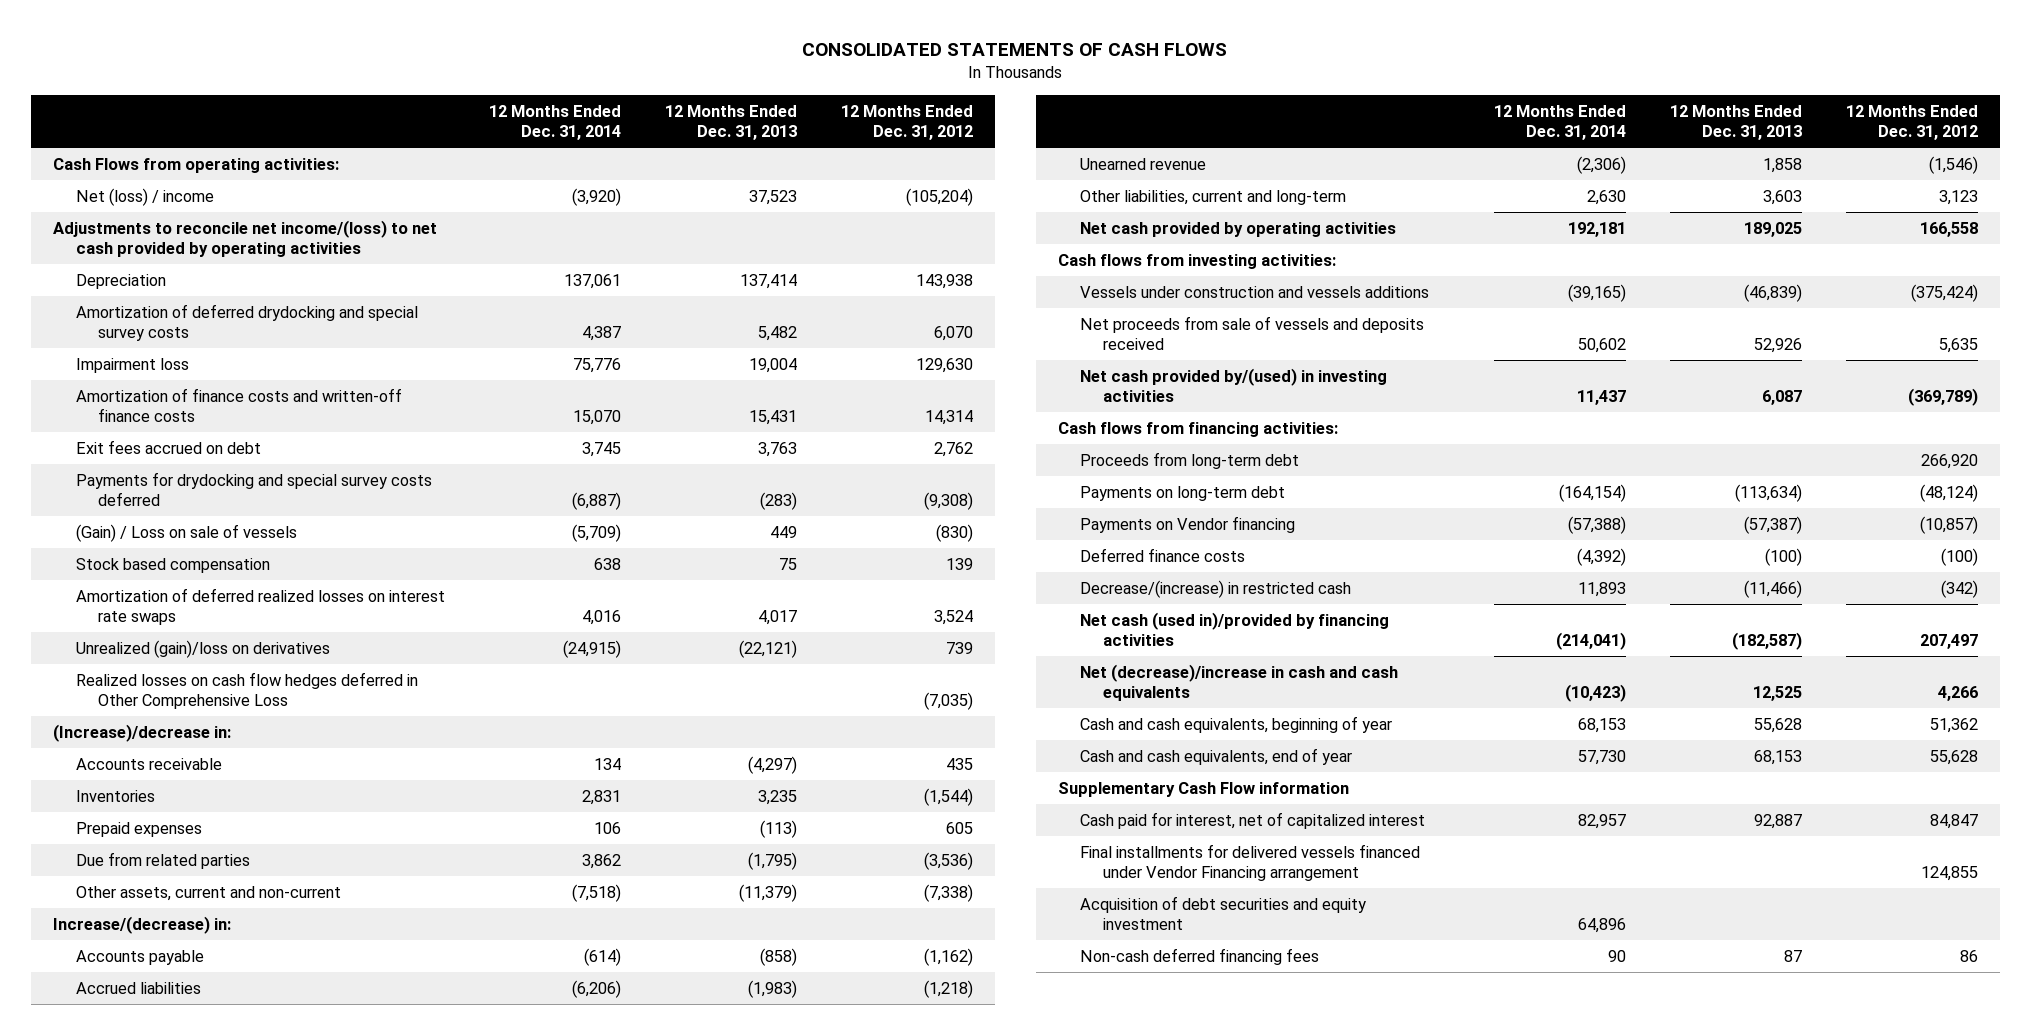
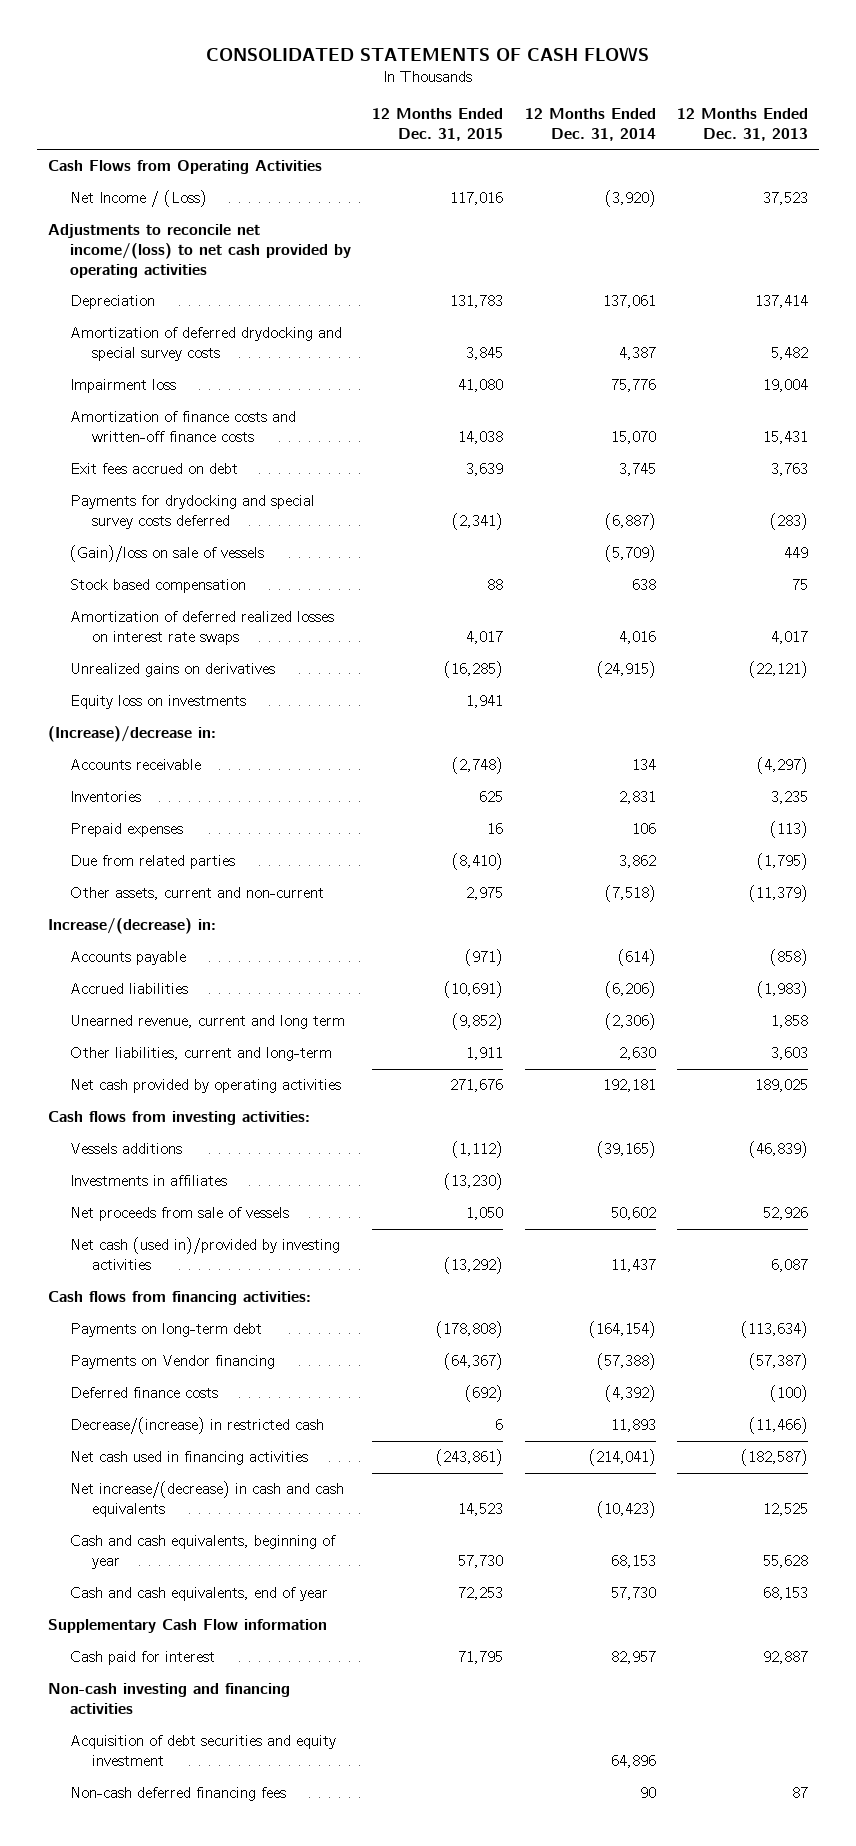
- | 12 Months Ended Dec. 31, 2014 | 12 Months Ended Dec. 31, 2013 | 12 Months Ended Dec. 31, 2012
+ | 12 Months Ended Dec. 31, 2015 | 12 Months Ended Dec. 31, 2014 | 12 Months Ended Dec. 31, 2013
- Cash Flows from operating activities:
- Net (loss) / income | (3,920) | 37,523 | (105,204)
+ Cash Flows from Operating Activities
+ Net Income / (Loss) | 117,016 | (3,920) | 37,523
- (Gain) / Loss on sale of vessels | (5,709) | 449 | (830)
+ (Gain)/loss on sale of vessels | | (5,709) | 449
- Unrealized (gain)/loss on derivatives | (24,915) | (22,121) | 739
- Realized losses on cash flow hedges deferred in Other Comprehensive Loss | | | (7,035)
+ Unrealized gains on derivatives | (16,285) | (24,915) | (22,121)
+ Equity loss on investments | 1,941 | |
- Unearned revenue | (2,306) | 1,858 | (1,546)
+ Unearned revenue, current and long term | (9,852) | (2,306) | 1,858
- Vessels under construction and vessels additions | (39,165) | (46,839) | (375,424)
- Net proceeds from sale of vessels and deposits received | 50,602 | 52,926 | 5,635
- Net cash provided by/(used) in investing activities | 11,437 | 6,087 | (369,789)
+ Vessels additions | (1,112) | (39,165) | (46,839)
+ Investments in affiliates | (13,230) | |
+ Net proceeds from sale of vessels | 1,050 | 50,602 | 52,926
+ Net cash (used in)/provided by investing activities | (13,292) | 11,437 | 6,087
- Proceeds from long-term debt | | | 266,920
- Net cash (used in)/provided by financing activities | (214,041) | (182,587) | 207,497
- Net (decrease)/increase in cash and cash equivalents | (10,423) | 12,525 | 4,266
+ Net cash used in financing activities | (243,861) | (214,041) | (182,587)
+ Net increase/(decrease) in cash and cash equivalents | 14,523 | (10,423) | 12,525
- Cash paid for interest, net of capitalized interest | 82,957 | 92,887 | 84,847
- Final installments for delivered vessels financed under Vendor Financing arrangement | | | 124,855
+ Cash paid for interest | 71,795 | 82,957 | 92,887
+ Non-cash investing and financing activities

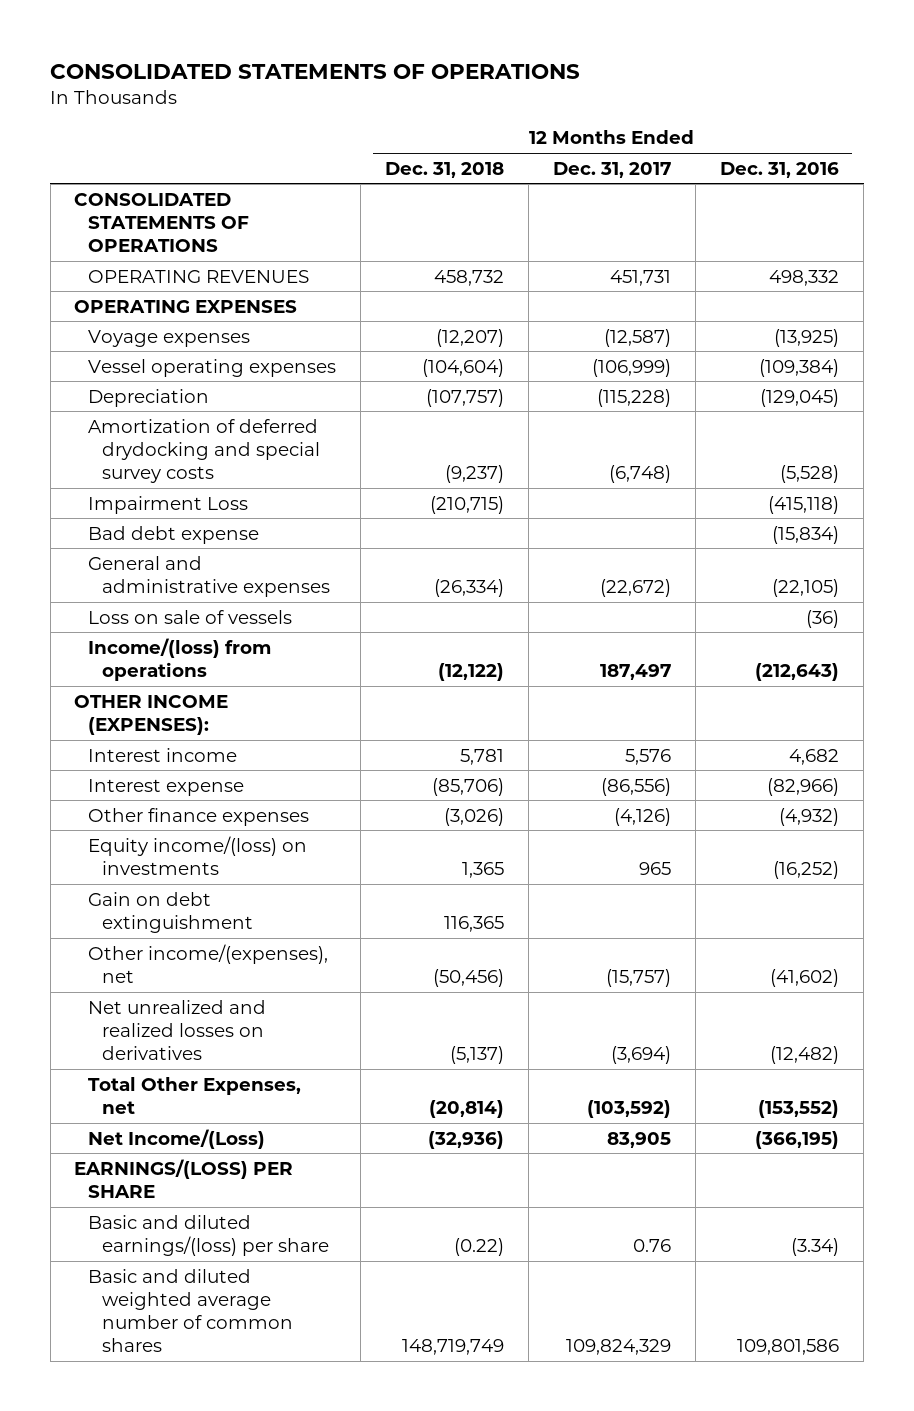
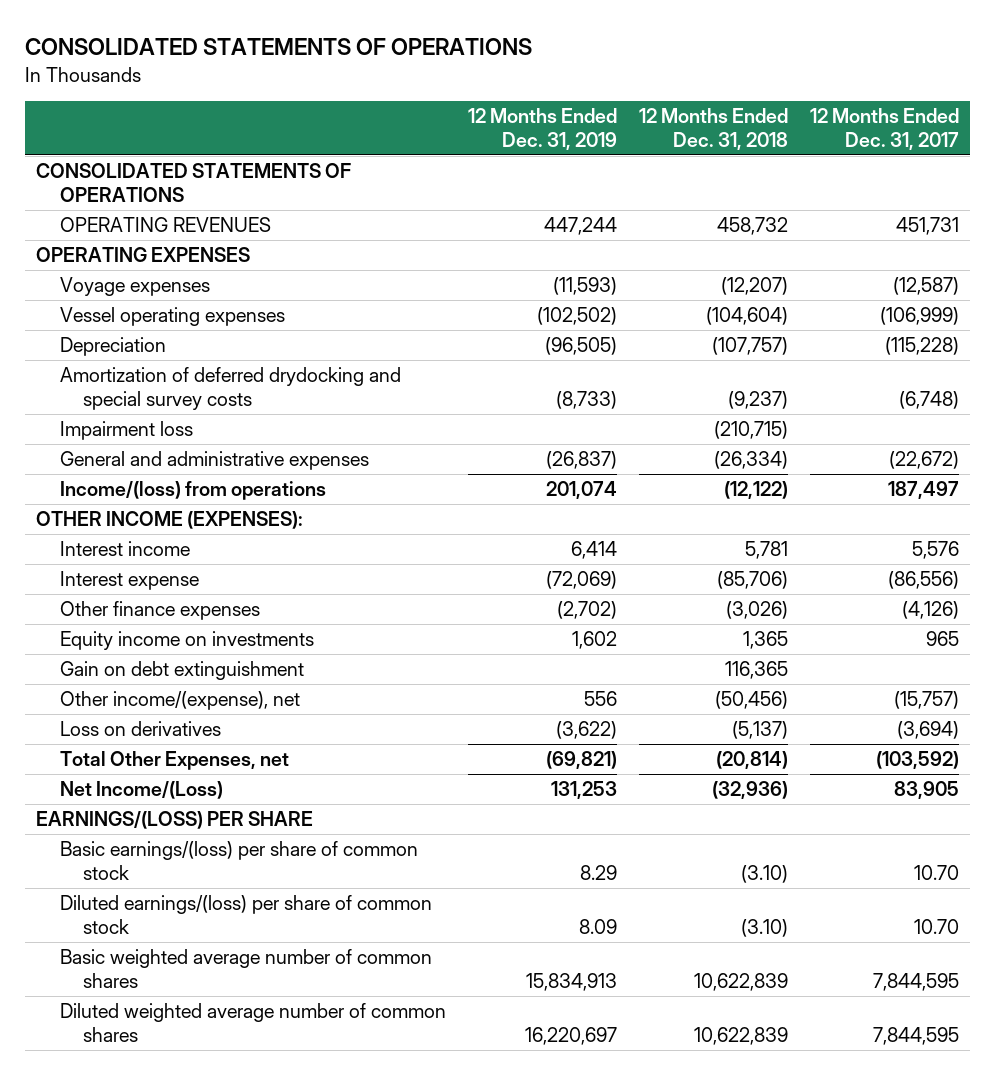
- | 12 Months Ended Dec. 31, 2018 | 12 Months Ended Dec. 31, 2017 | 12 Months Ended Dec. 31, 2016
+ | 12 Months Ended Dec. 31, 2019 | 12 Months Ended Dec. 31, 2018 | 12 Months Ended Dec. 31, 2017
- Impairment Loss | (210,715) | | (415,118)
- Bad debt expense | | | (15,834)
+ Impairment loss | | (210,715) |
- Loss on sale of vessels | | | (36)
- Equity income/(loss) on investments | 1,365 | 965 | (16,252)
+ Equity income on investments | 1,602 | 1,365 | 965
- Other income/(expenses), net | (50,456) | (15,757) | (41,602)
- Net unrealized and realized losses on derivatives | (5,137) | (3,694) | (12,482)
+ Other income/(expense), net | 556 | (50,456) | (15,757)
+ Loss on derivatives | (3,622) | (5,137) | (3,694)
- Basic and diluted earnings/(loss) per share | (0.22) | 0.76 | (3.34)
- Basic and diluted weighted average number of common shares | 148,719,749 | 109,824,329 | 109,801,586
+ Basic earnings/(loss) per share of common stock | 8.29 | (3.10) | 10.70
+ Diluted earnings/(loss) per share of common stock | 8.09 | (3.10) | 10.70
+ Basic weighted average number of common shares | 15,834,913 | 10,622,839 | 7,844,595
+ Diluted weighted average number of common shares | 16,220,697 | 10,622,839 | 7,844,595

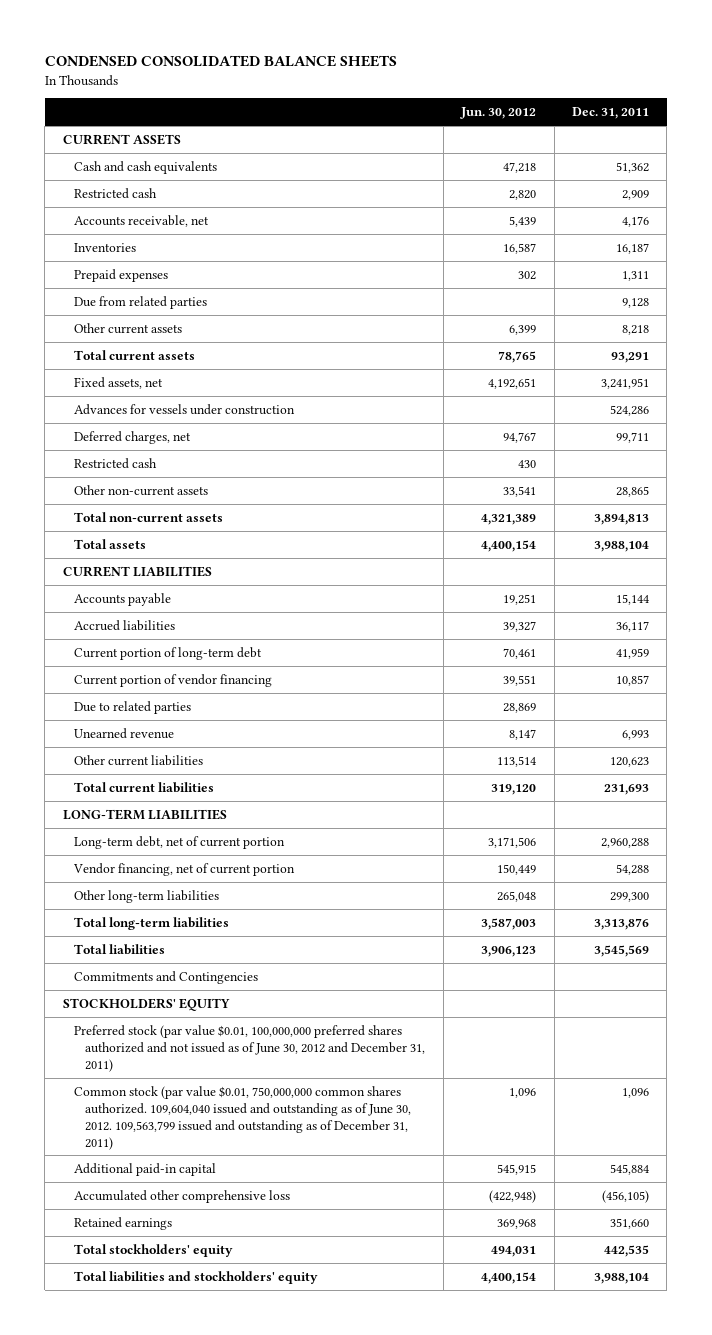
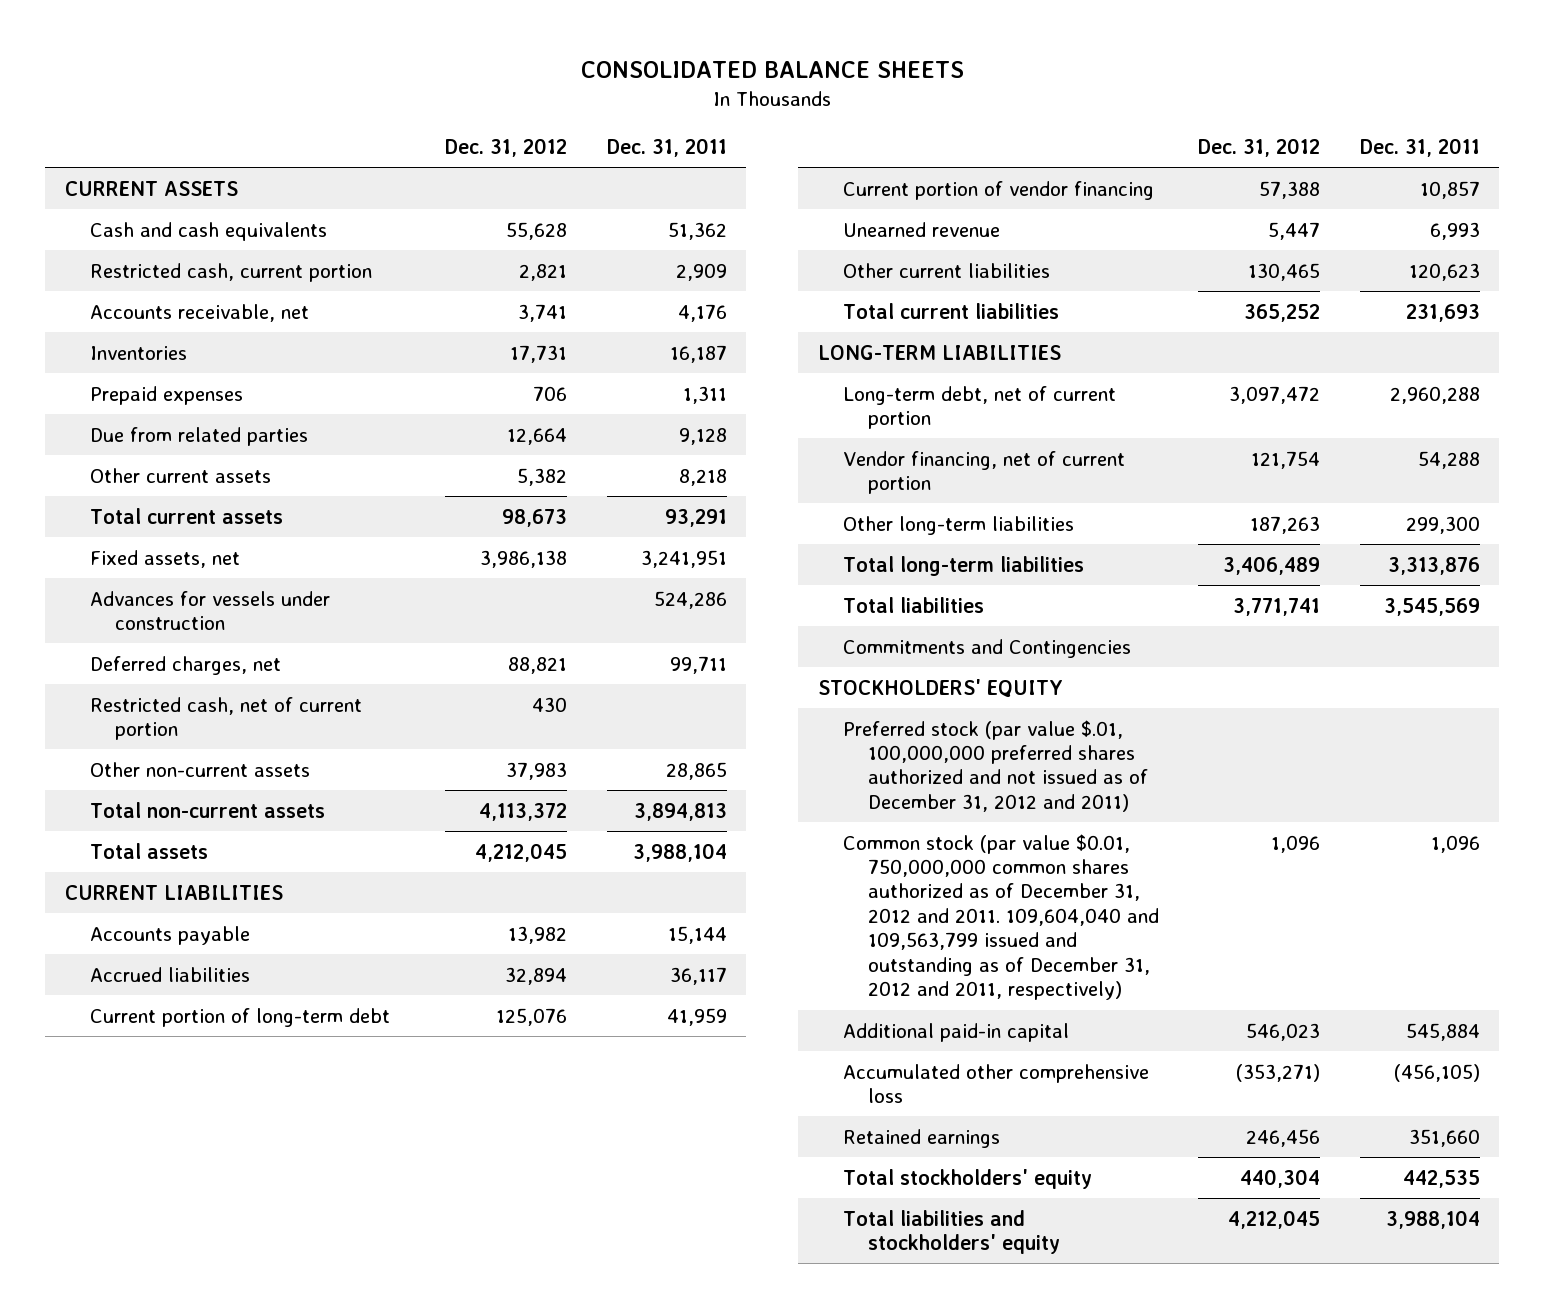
- CONDENSED CONSOLIDATED BALANCE SHEETS
+ CONSOLIDATED BALANCE SHEETS
- | Jun. 30, 2012 | Dec. 31, 2011
+ | Dec. 31, 2012 | Dec. 31, 2011
- Restricted cash | 2,820 | 2,909
+ Restricted cash, current portion | 2,821 | 2,909
- Restricted cash | 430 |
+ Restricted cash, net of current portion | 430 |
- Due to related parties | 28,869 |
- Preferred stock (par value $0.01, 100,000,000 preferred shares authorized and not issued as of June 30, 2012 and December 31, 2011)
- Common stock (par value $0.01, 750,000,000 common shares authorized. 109,604,040 issued and outstanding as of June 30, 2012. 109,563,799 issued and outstanding as of December 31, 2011) | 1,096 | 1,096
+ Preferred stock (par value $.01, 100,000,000 preferred shares authorized and not issued as of December 31, 2012 and 2011)
+ Common stock (par value $0.01, 750,000,000 common shares authorized as of December 31, 2012 and 2011. 109,604,040 and 109,563,799 issued and outstanding as of December 31, 2012 and 2011, respectively) | 1,096 | 1,096

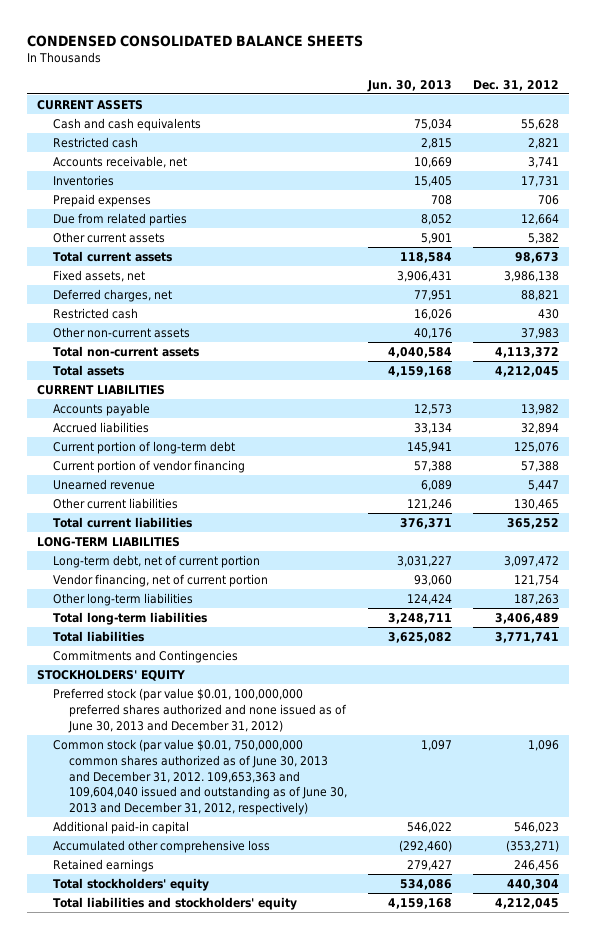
- CONSOLIDATED BALANCE SHEETS
+ CONDENSED CONSOLIDATED BALANCE SHEETS
- | Dec. 31, 2012 | Dec. 31, 2011
+ | Jun. 30, 2013 | Dec. 31, 2012
- Restricted cash, current portion | 2,821 | 2,909
+ Restricted cash | 2,815 | 2,821
- Advances for vessels under construction | | 524,286
- Restricted cash, net of current portion | 430 |
+ Restricted cash | 16,026 | 430
- Preferred stock (par value $.01, 100,000,000 preferred shares authorized and not issued as of December 31, 2012 and 2011)
- Common stock (par value $0.01, 750,000,000 common shares authorized as of December 31, 2012 and 2011. 109,604,040 and 109,563,799 issued and outstanding as of December 31, 2012 and 2011, respectively) | 1,096 | 1,096
+ Preferred stock (par value $0.01, 100,000,000 preferred shares authorized and none issued as of June 30, 2013 and December 31, 2012)
+ Common stock (par value $0.01, 750,000,000 common shares authorized as of June 30, 2013 and December 31, 2012. 109,653,363 and 109,604,040 issued and outstanding as of June 30, 2013 and December 31, 2012, respectively) | 1,097 | 1,096

